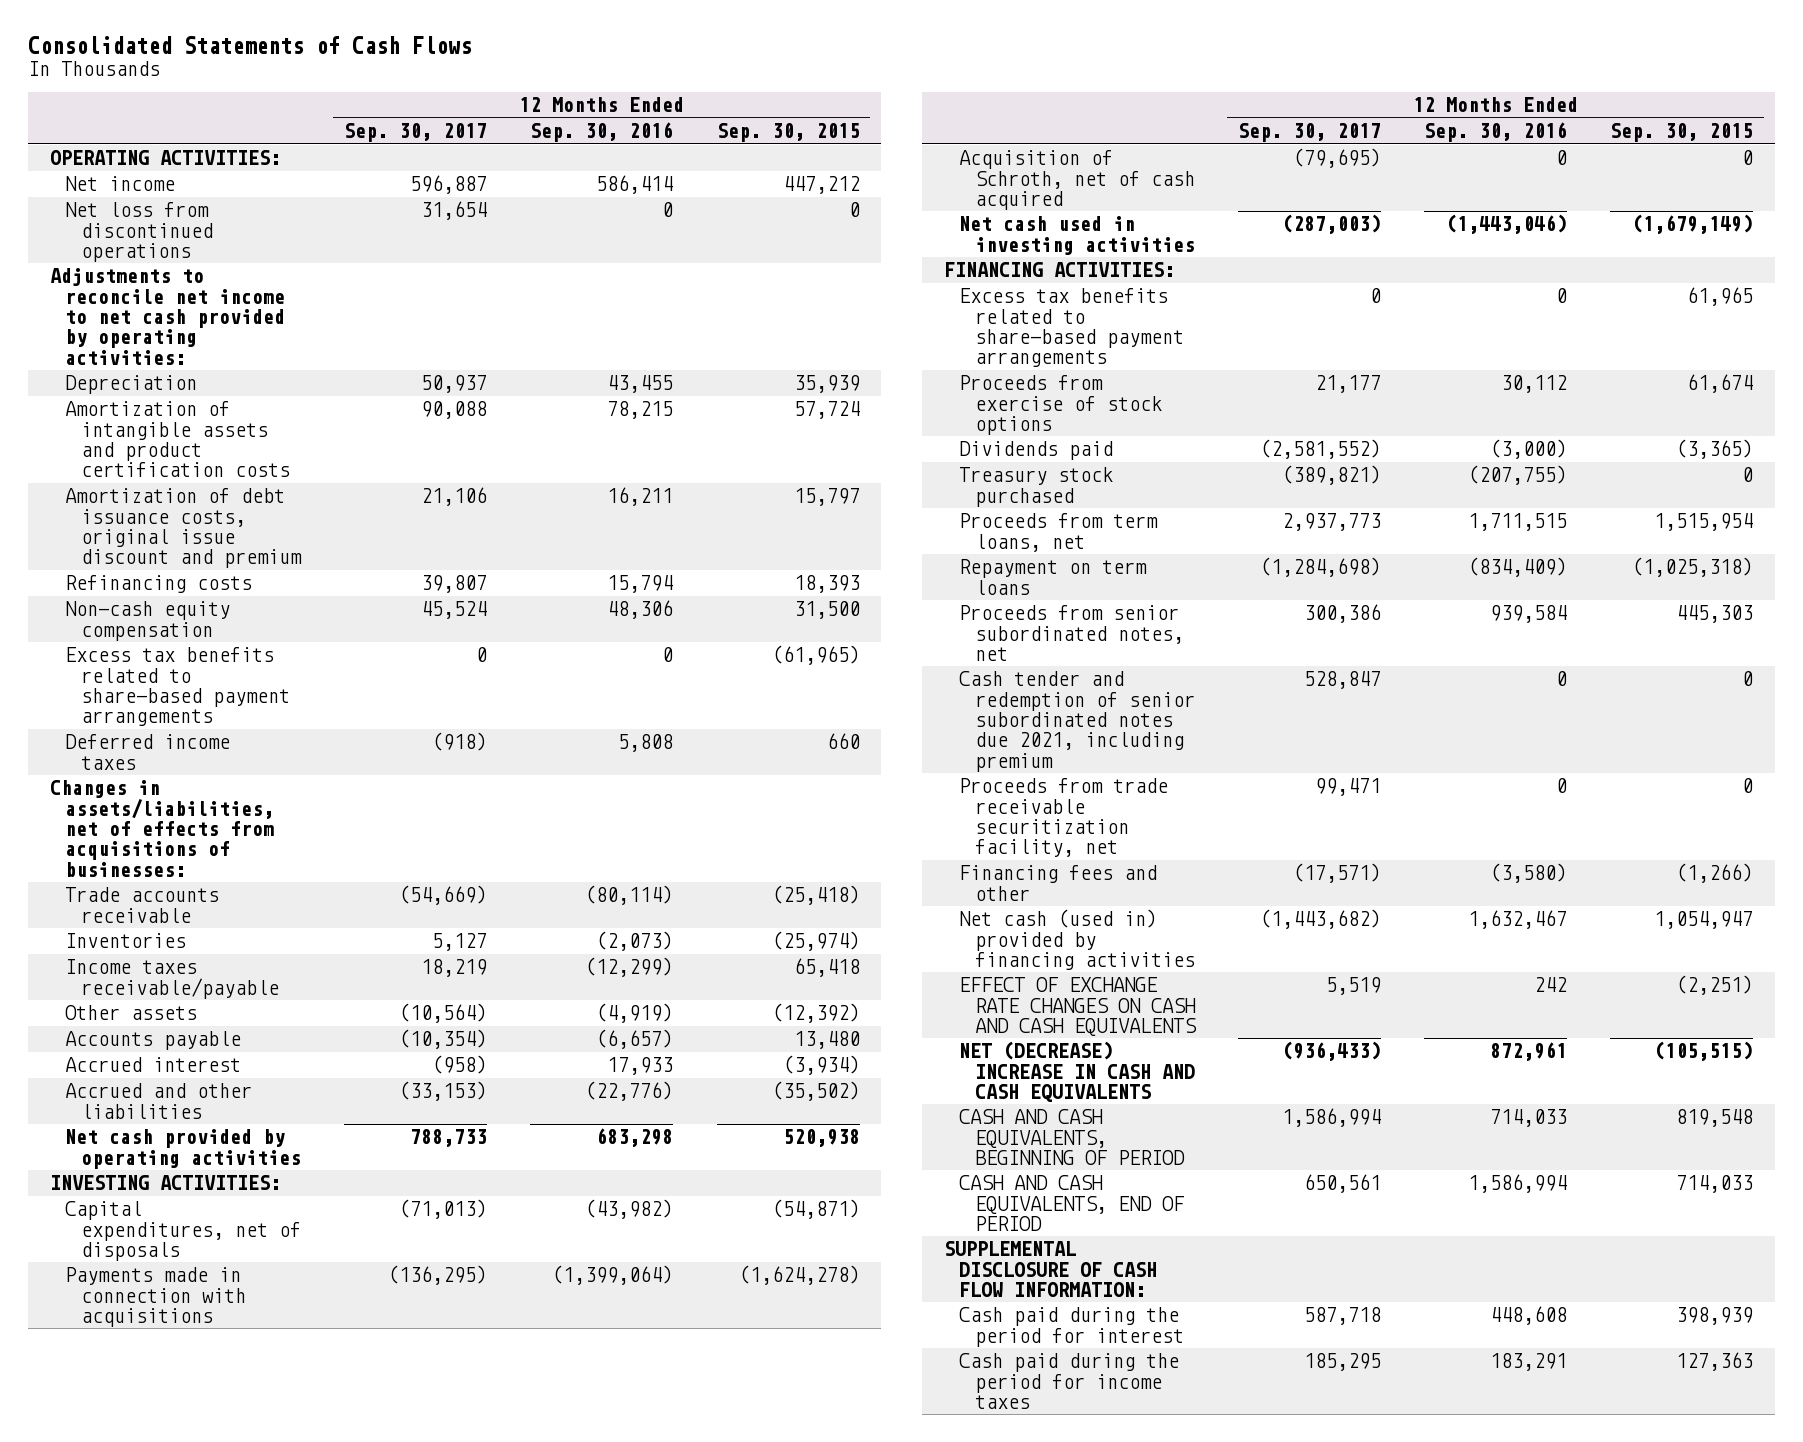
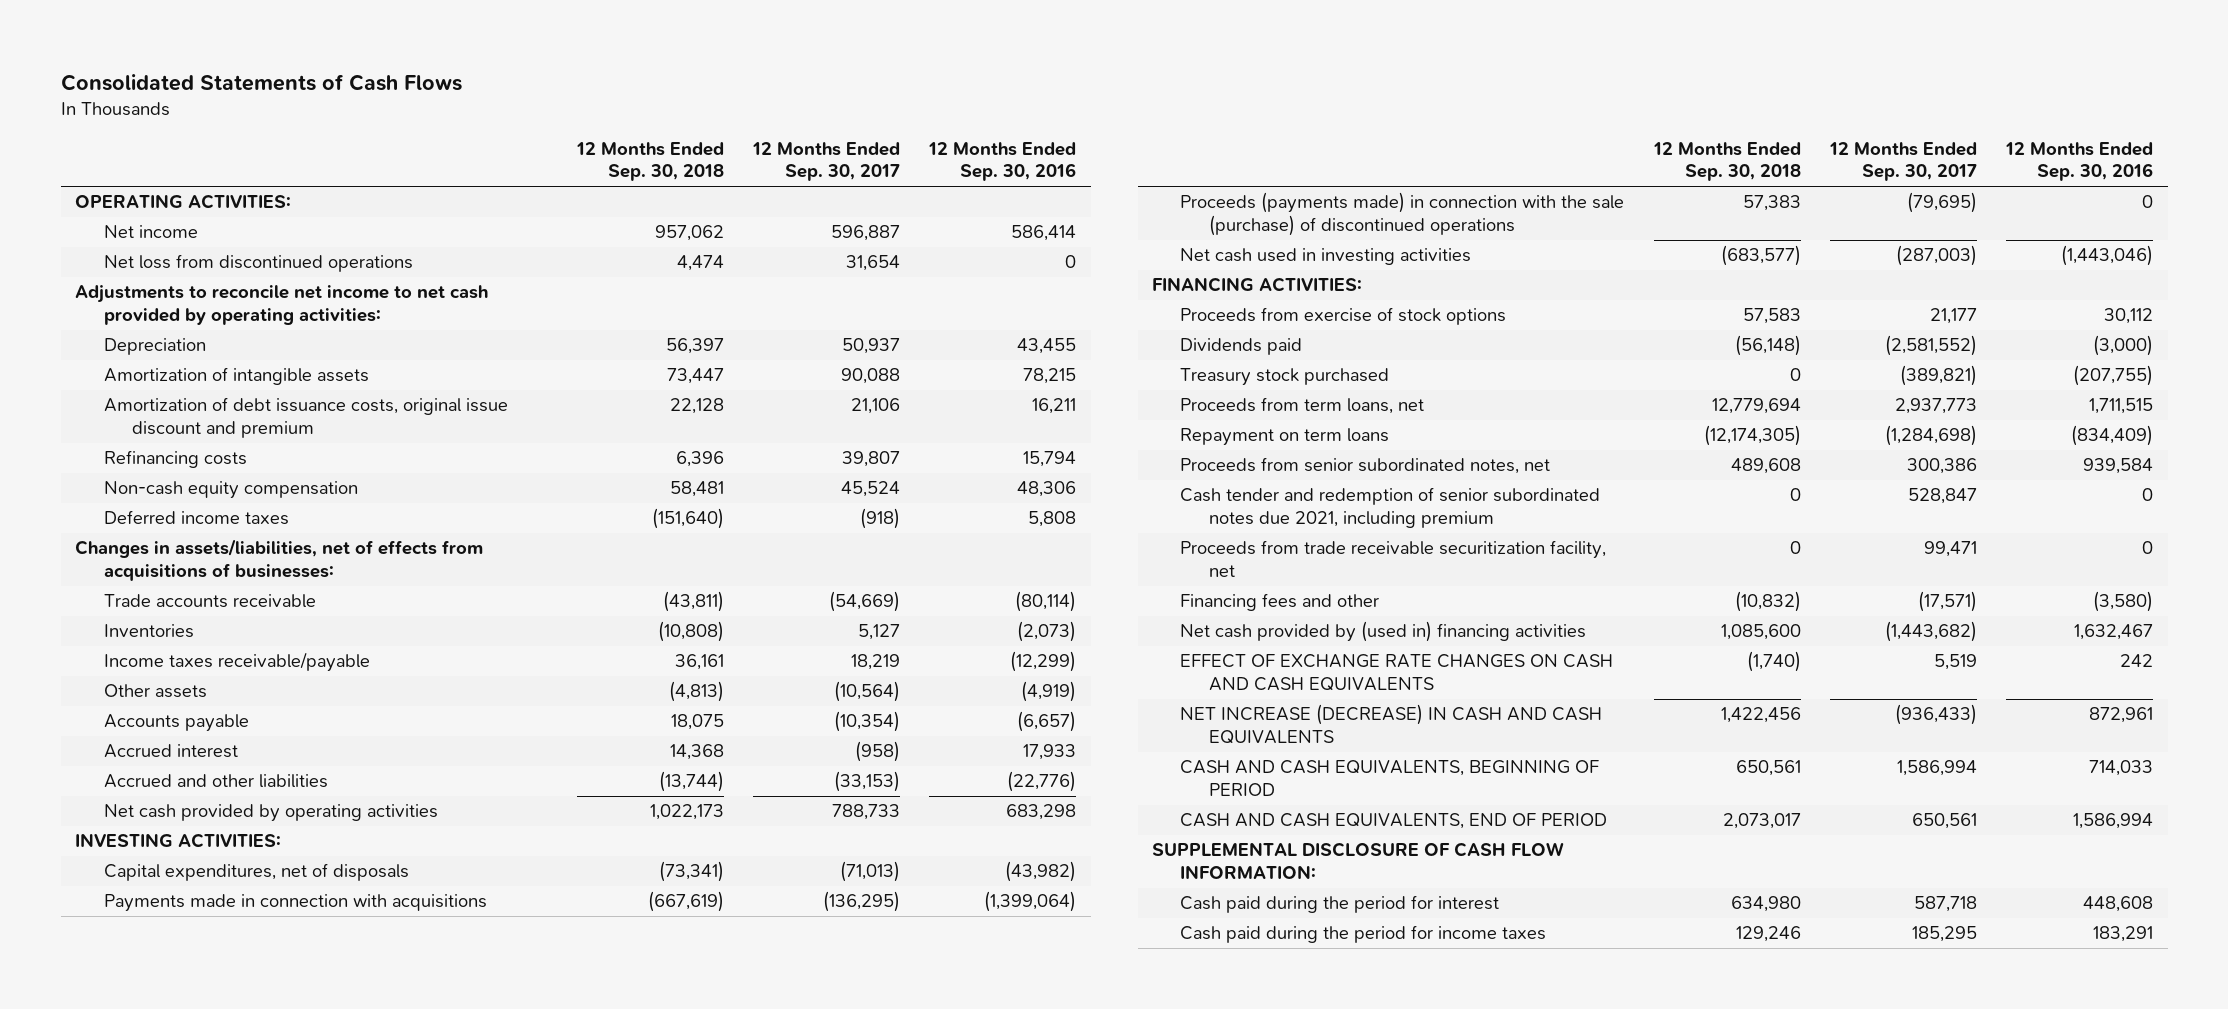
- | 12 Months Ended Sep. 30, 2017 | 12 Months Ended Sep. 30, 2016 | 12 Months Ended Sep. 30, 2015
+ | 12 Months Ended Sep. 30, 2018 | 12 Months Ended Sep. 30, 2017 | 12 Months Ended Sep. 30, 2016
- Amortization of intangible assets and product certification costs | 90,088 | 78,215 | 57,724
+ Amortization of intangible assets | 73,447 | 90,088 | 78,215
- Excess tax benefits related to share-based payment arrangements | 0 | 0 | (61,965)
- Acquisition of Schroth, net of cash acquired | (79,695) | 0 | 0
+ Proceeds (payments made) in connection with the sale (purchase) of discontinued operations | 57,383 | (79,695) | 0
- Excess tax benefits related to share-based payment arrangements | 0 | 0 | 61,965
- Net cash (used in) provided by financing activities | (1,443,682) | 1,632,467 | 1,054,947
+ Net cash provided by (used in) financing activities | 1,085,600 | (1,443,682) | 1,632,467
- NET (DECREASE) INCREASE IN CASH AND CASH EQUIVALENTS | (936,433) | 872,961 | (105,515)
+ NET INCREASE (DECREASE) IN CASH AND CASH EQUIVALENTS | 1,422,456 | (936,433) | 872,961

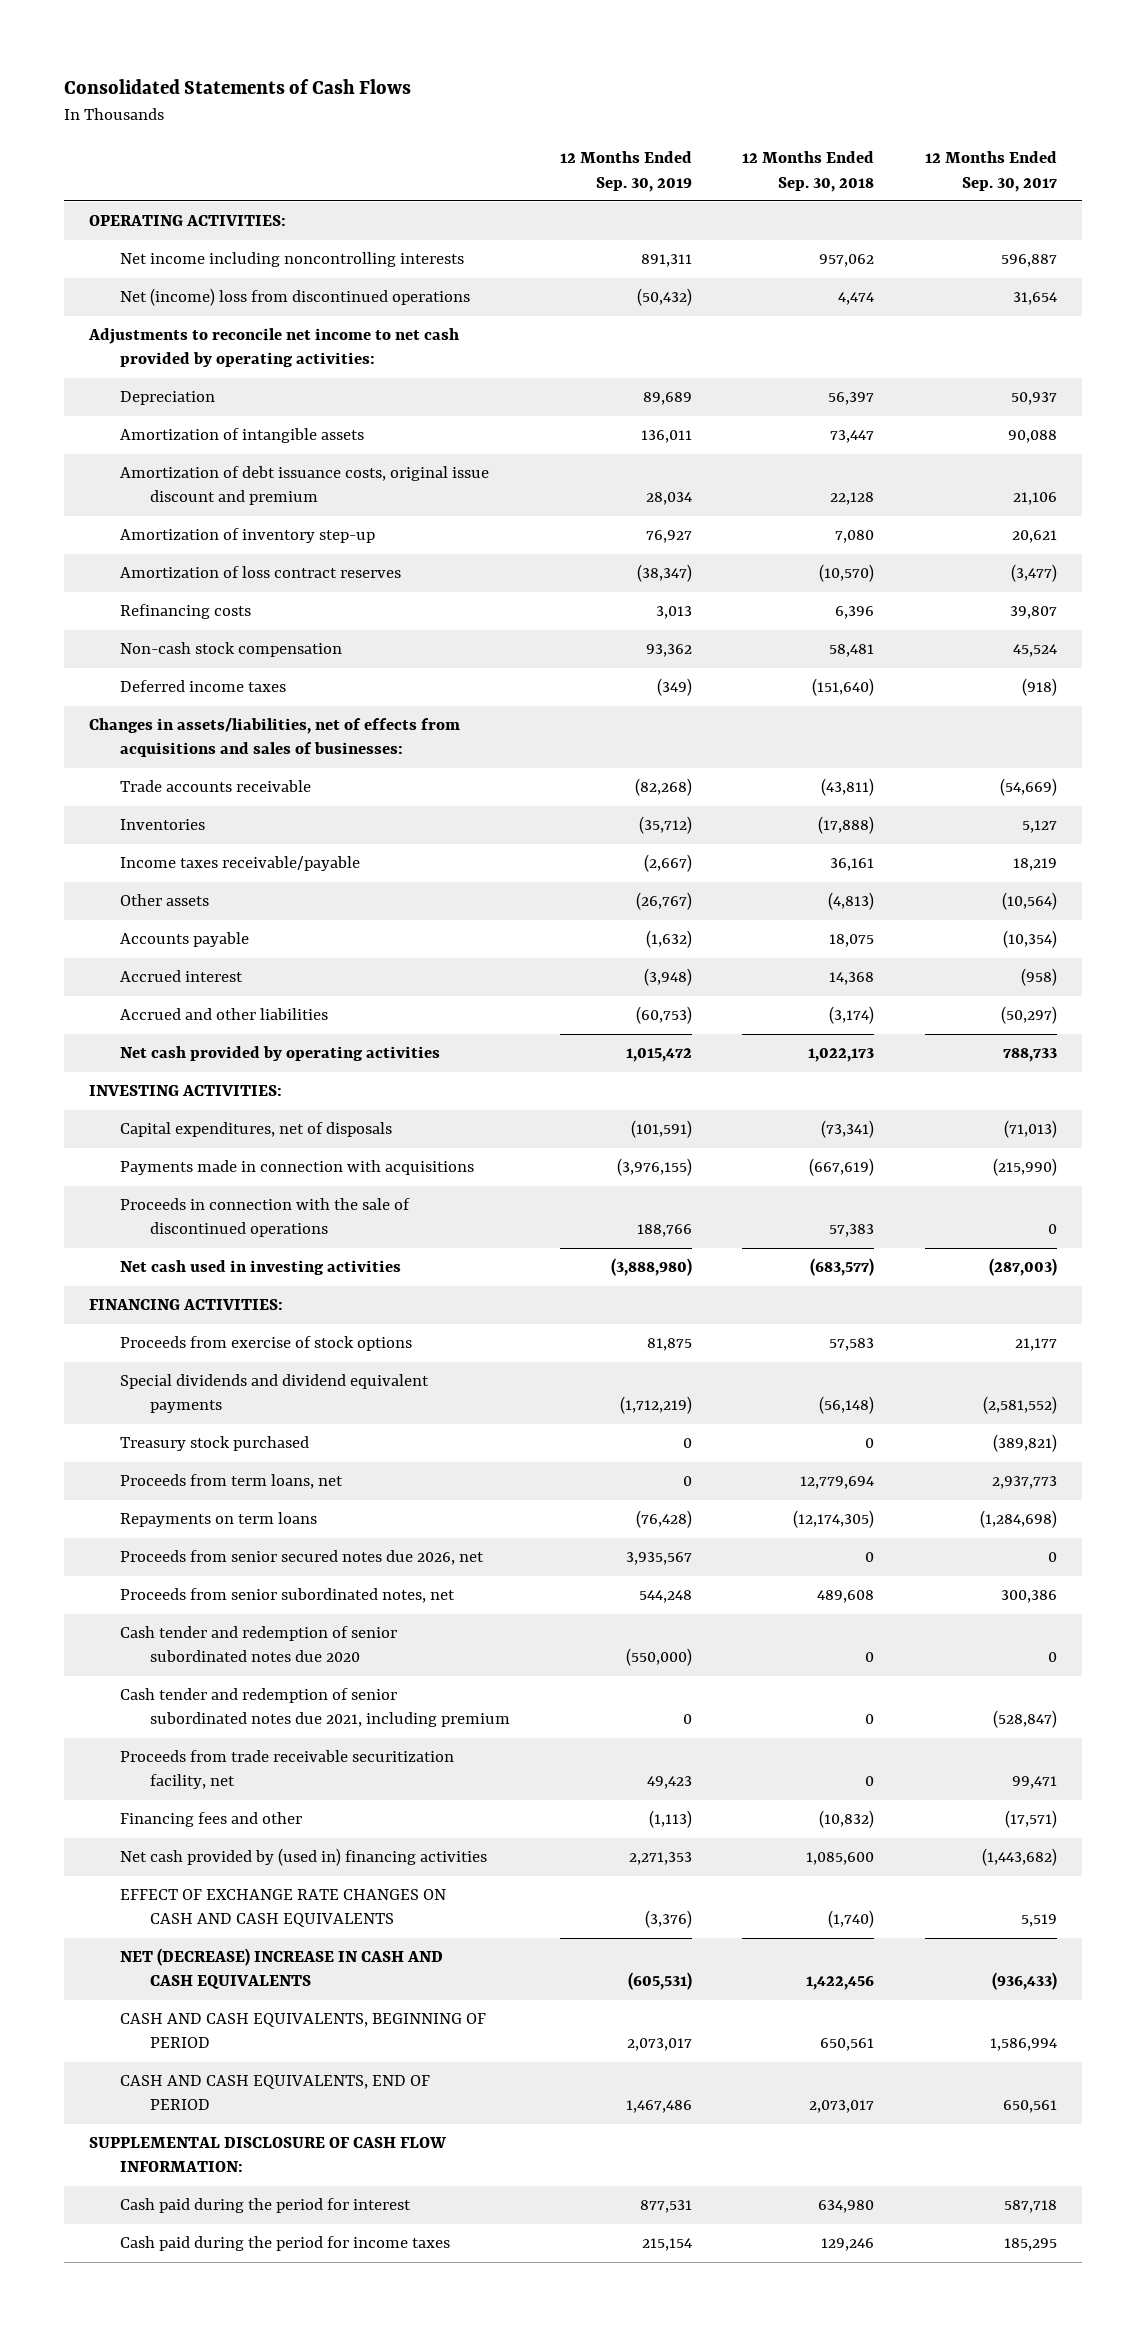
- | 12 Months Ended Sep. 30, 2018 | 12 Months Ended Sep. 30, 2017 | 12 Months Ended Sep. 30, 2016
+ | 12 Months Ended Sep. 30, 2019 | 12 Months Ended Sep. 30, 2018 | 12 Months Ended Sep. 30, 2017
- Net income | 957,062 | 596,887 | 586,414
- Net loss from discontinued operations | 4,474 | 31,654 | 0
+ Net income including noncontrolling interests | 891,311 | 957,062 | 596,887
+ Net (income) loss from discontinued operations | (50,432) | 4,474 | 31,654
+ Amortization of inventory step-up | 76,927 | 7,080 | 20,621
+ Amortization of loss contract reserves | (38,347) | (10,570) | (3,477)
- Non-cash equity compensation | 58,481 | 45,524 | 48,306
+ Non-cash stock compensation | 93,362 | 58,481 | 45,524
- Changes in assets/liabilities, net of effects from acquisitions of businesses:
+ Changes in assets/liabilities, net of effects from acquisitions and sales of businesses:
- Inventories | (10,808) | 5,127 | (2,073)
+ Inventories | (35,712) | (17,888) | 5,127
- Accrued and other liabilities | (13,744) | (33,153) | (22,776)
+ Accrued and other liabilities | (60,753) | (3,174) | (50,297)
- Payments made in connection with acquisitions | (667,619) | (136,295) | (1,399,064)
- Proceeds (payments made) in connection with the sale (purchase) of discontinued operations | 57,383 | (79,695) | 0
+ Payments made in connection with acquisitions | (3,976,155) | (667,619) | (215,990)
+ Proceeds in connection with the sale of discontinued operations | 188,766 | 57,383 | 0
- Dividends paid | (56,148) | (2,581,552) | (3,000)
+ Special dividends and dividend equivalent payments | (1,712,219) | (56,148) | (2,581,552)
- Repayment on term loans | (12,174,305) | (1,284,698) | (834,409)
+ Repayments on term loans | (76,428) | (12,174,305) | (1,284,698)
+ Proceeds from senior secured notes due 2026, net | 3,935,567 | 0 | 0
- Cash tender and redemption of senior subordinated notes due 2021, including premium | 0 | 528,847 | 0
+ Cash tender and redemption of senior subordinated notes due 2020 | (550,000) | 0 | 0
+ Cash tender and redemption of senior subordinated notes due 2021, including premium | 0 | 0 | (528,847)
- NET INCREASE (DECREASE) IN CASH AND CASH EQUIVALENTS | 1,422,456 | (936,433) | 872,961
+ NET (DECREASE) INCREASE IN CASH AND CASH EQUIVALENTS | (605,531) | 1,422,456 | (936,433)

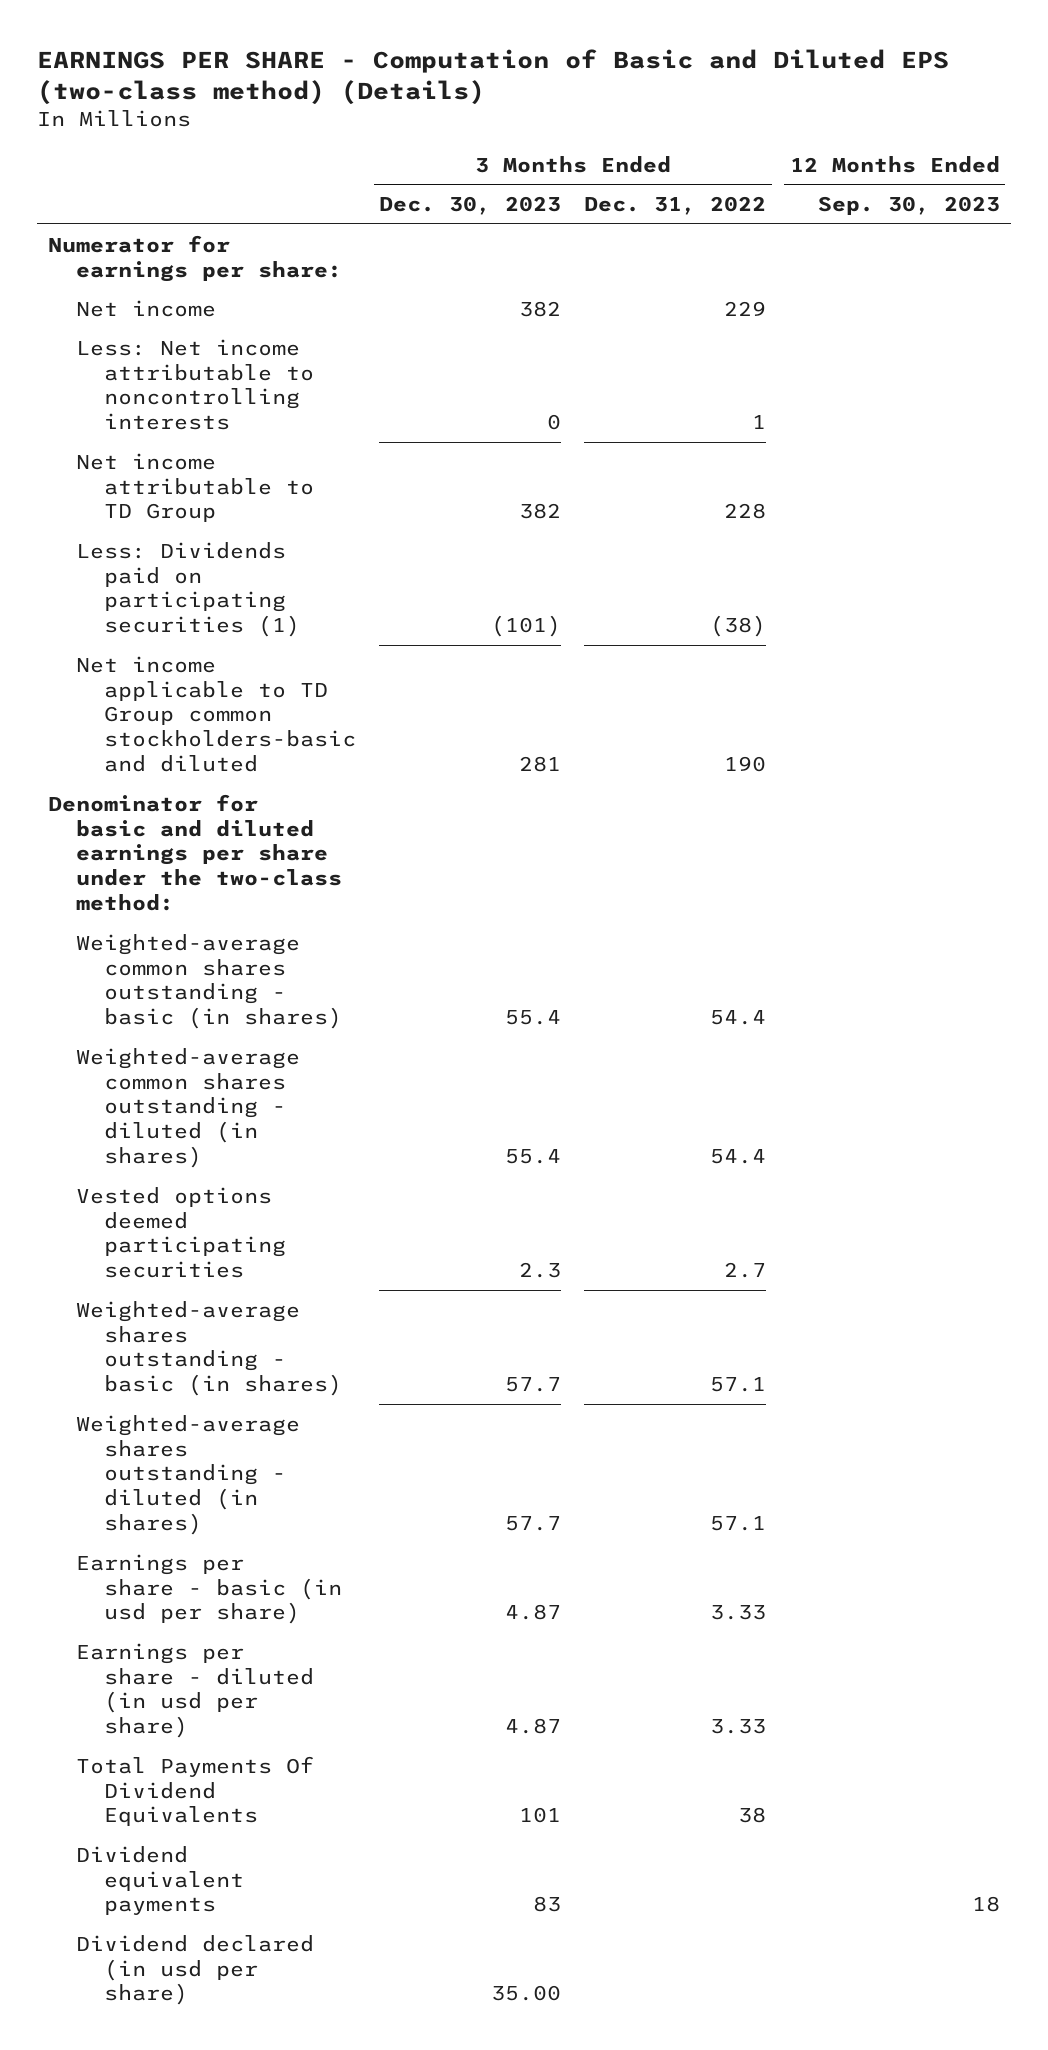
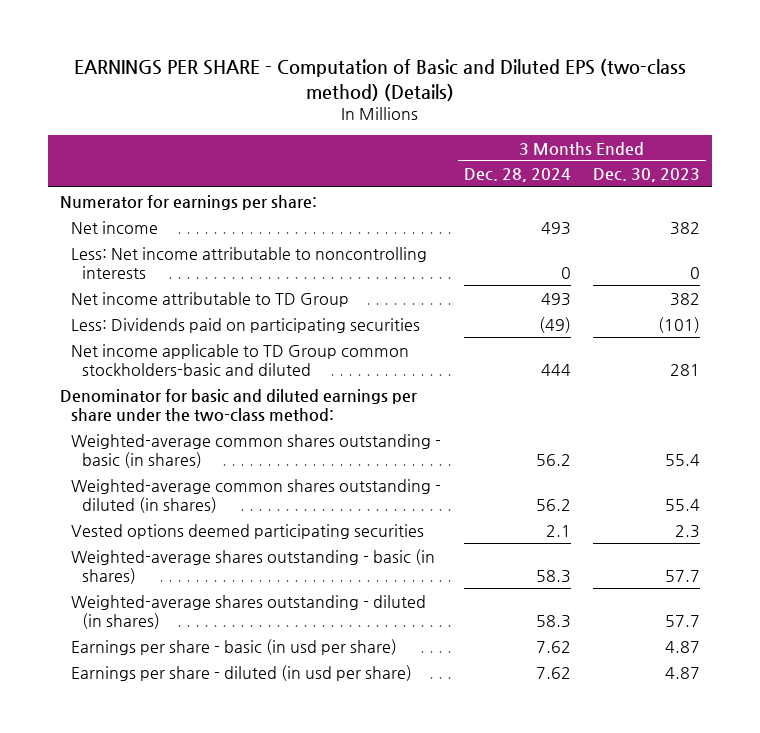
- | 3 Months Ended Dec. 30, 2023 | 3 Months Ended Dec. 31, 2022 | 12 Months Ended Sep. 30, 2023
+ | 3 Months Ended Dec. 28, 2024 | 3 Months Ended Dec. 30, 2023
- Less: Dividends paid on participating securities (1) | (101) | (38) |
+ Less: Dividends paid on participating securities | (49) | (101)
- Total Payments Of Dividend Equivalents | 101 | 38 |
- Dividend equivalent payments | 83 | | 18
- Dividend declared (in usd per share) | 35.00 | |

